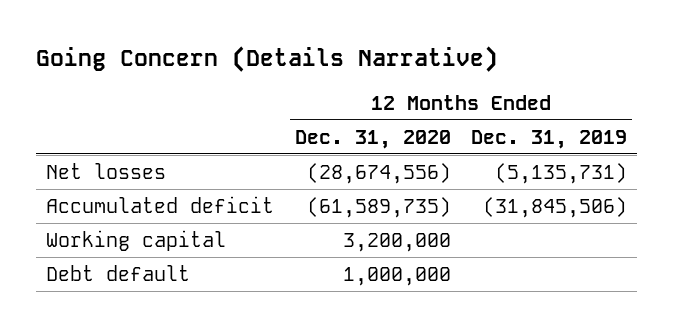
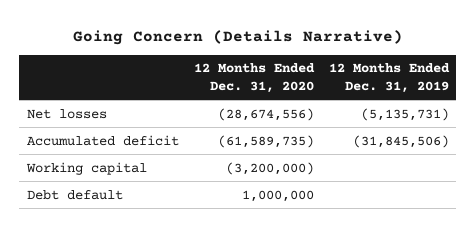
- Working capital | 3,200,000 |
+ Working capital | (3,200,000) |

